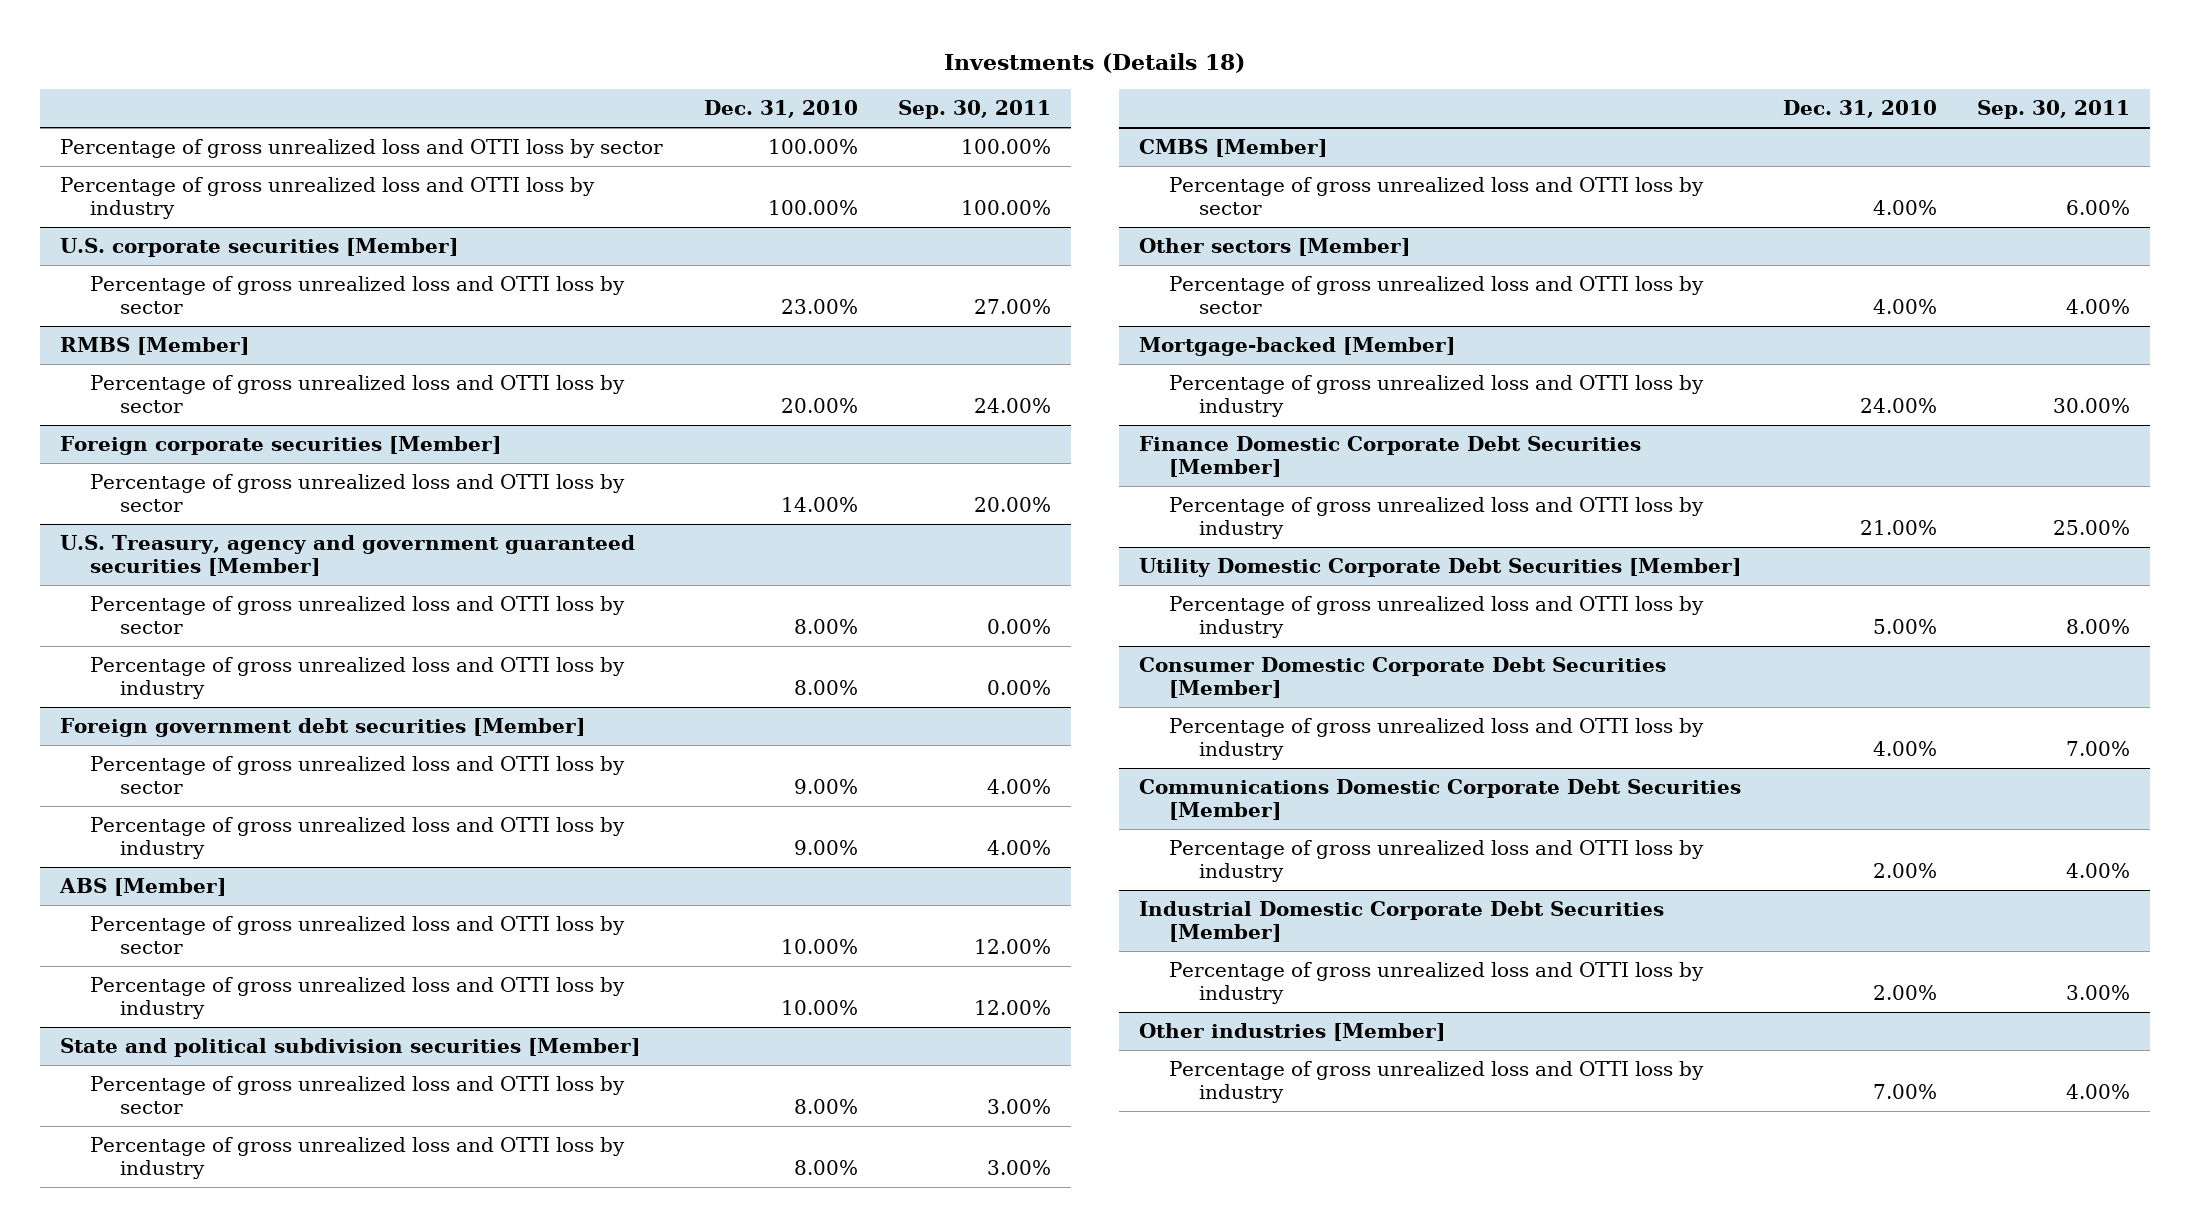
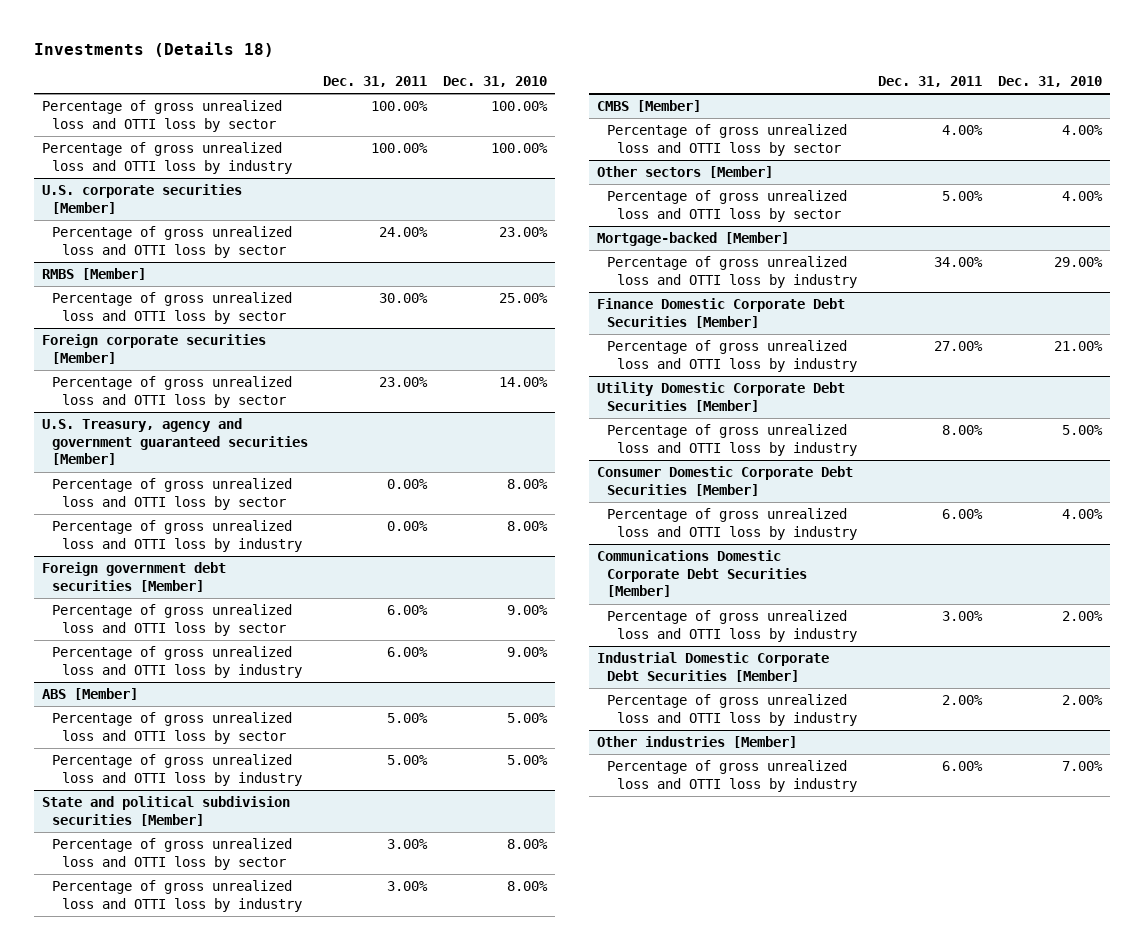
- | Dec. 31, 2010 | Sep. 30, 2011
+ | Dec. 31, 2011 | Dec. 31, 2010
@ RMBS [Member]
- Percentage of gross unrealized loss and OTTI loss by sector | 20.00% | 24.00%
+ Percentage of gross unrealized loss and OTTI loss by sector | 30.00% | 25.00%
@ ABS [Member]
- Percentage of gross unrealized loss and OTTI loss by sector | 10.00% | 12.00%
- Percentage of gross unrealized loss and OTTI loss by industry | 10.00% | 12.00%
+ Percentage of gross unrealized loss and OTTI loss by sector | 5.00% | 5.00%
+ Percentage of gross unrealized loss and OTTI loss by industry | 5.00% | 5.00%
@ Mortgage-backed [Member]
- Percentage of gross unrealized loss and OTTI loss by industry | 24.00% | 30.00%
+ Percentage of gross unrealized loss and OTTI loss by industry | 34.00% | 29.00%

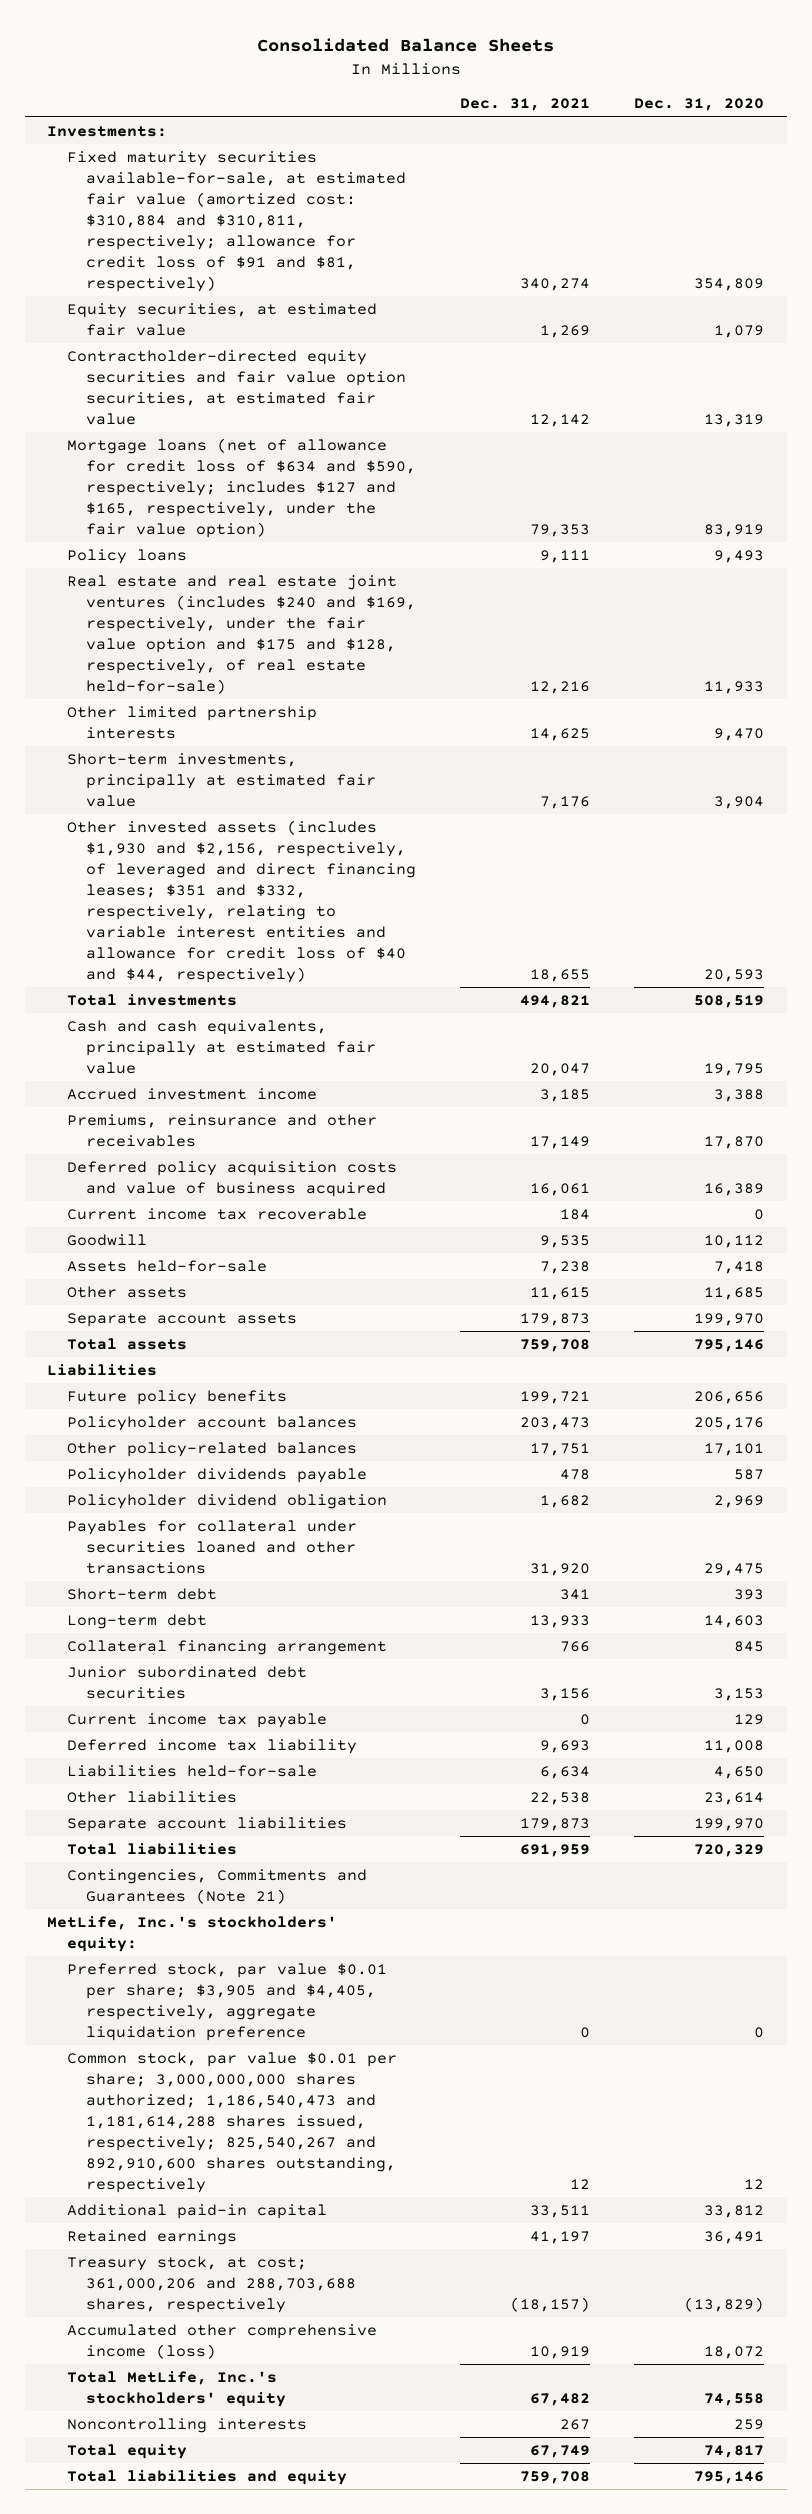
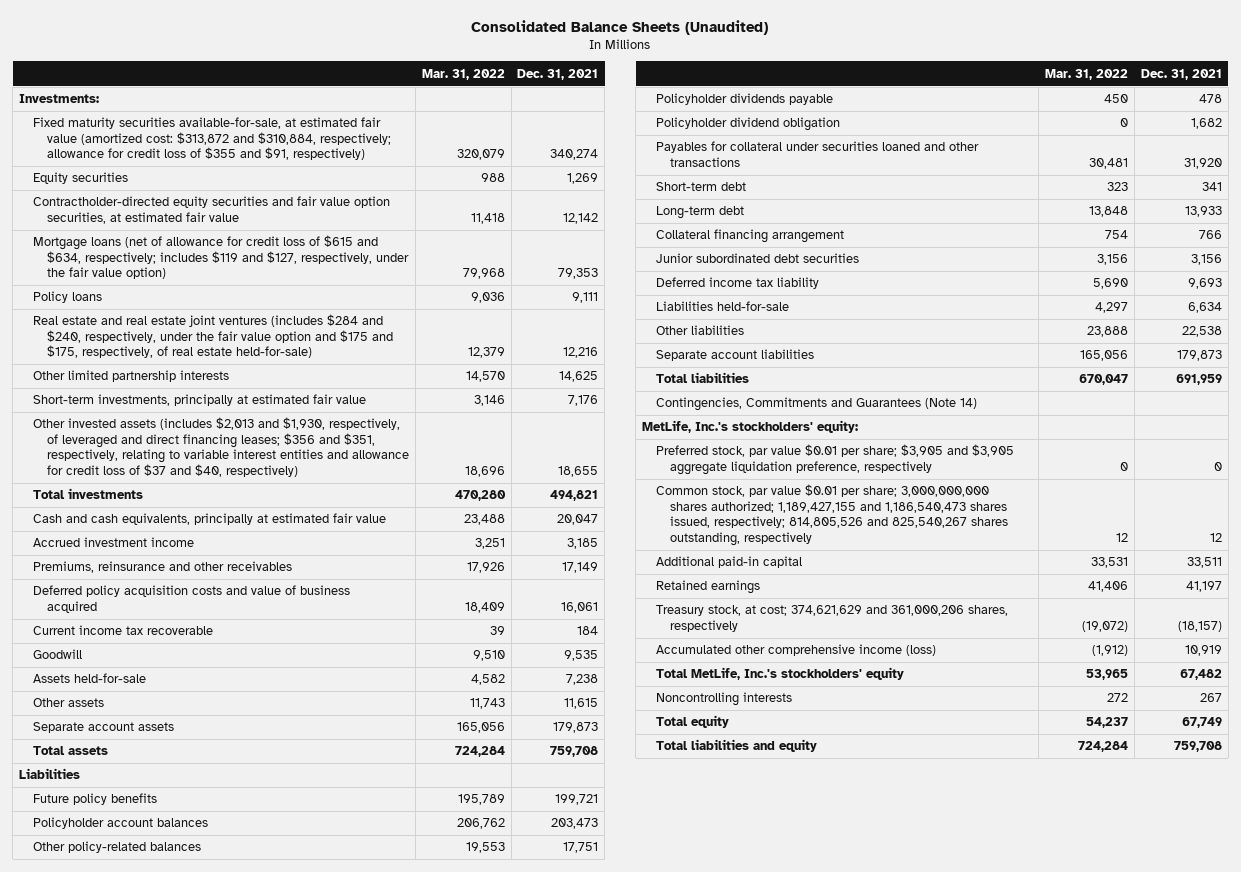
- Consolidated Balance Sheets
+ Consolidated Balance Sheets (Unaudited)
- | Dec. 31, 2021 | Dec. 31, 2020
+ | Mar. 31, 2022 | Dec. 31, 2021
- Fixed maturity securities available-for-sale, at estimated fair value (amortized cost: $310,884 and $310,811, respectively; allowance for credit loss of $91 and $81, respectively) | 340,274 | 354,809
- Equity securities, at estimated fair value | 1,269 | 1,079
+ Fixed maturity securities available-for-sale, at estimated fair value (amortized cost: $313,872 and $310,884, respectively; allowance for credit loss of $355 and $91, respectively) | 320,079 | 340,274
+ Equity securities | 988 | 1,269
- Mortgage loans (net of allowance for credit loss of $634 and $590, respectively; includes $127 and $165, respectively, under the fair value option) | 79,353 | 83,919
+ Mortgage loans (net of allowance for credit loss of $615 and $634, respectively; includes $119 and $127, respectively, under the fair value option) | 79,968 | 79,353
- Real estate and real estate joint ventures (includes $240 and $169, respectively, under the fair value option and $175 and $128, respectively, of real estate held-for-sale) | 12,216 | 11,933
+ Real estate and real estate joint ventures (includes $284 and $240, respectively, under the fair value option and $175 and $175, respectively, of real estate held-for-sale) | 12,379 | 12,216
- Other invested assets (includes $1,930 and $2,156, respectively, of leveraged and direct financing leases; $351 and $332, respectively, relating to variable interest entities and allowance for credit loss of $40 and $44, respectively) | 18,655 | 20,593
+ Other invested assets (includes $2,013 and $1,930, respectively, of leveraged and direct financing leases; $356 and $351, respectively, relating to variable interest entities and allowance for credit loss of $37 and $40, respectively) | 18,696 | 18,655
- Current income tax payable | 0 | 129
- Contingencies, Commitments and Guarantees (Note 21)
+ Contingencies, Commitments and Guarantees (Note 14)
- Preferred stock, par value $0.01 per share; $3,905 and $4,405, respectively, aggregate liquidation preference | 0 | 0
- Common stock, par value $0.01 per share; 3,000,000,000 shares authorized; 1,186,540,473 and 1,181,614,288 shares issued, respectively; 825,540,267 and 892,910,600 shares outstanding, respectively | 12 | 12
+ Preferred stock, par value $0.01 per share; $3,905 and $3,905 aggregate liquidation preference, respectively | 0 | 0
+ Common stock, par value $0.01 per share; 3,000,000,000 shares authorized; 1,189,427,155 and 1,186,540,473 shares issued, respectively; 814,805,526 and 825,540,267 shares outstanding, respectively | 12 | 12
- Treasury stock, at cost; 361,000,206 and 288,703,688 shares, respectively | (18,157) | (13,829)
+ Treasury stock, at cost; 374,621,629 and 361,000,206 shares, respectively | (19,072) | (18,157)

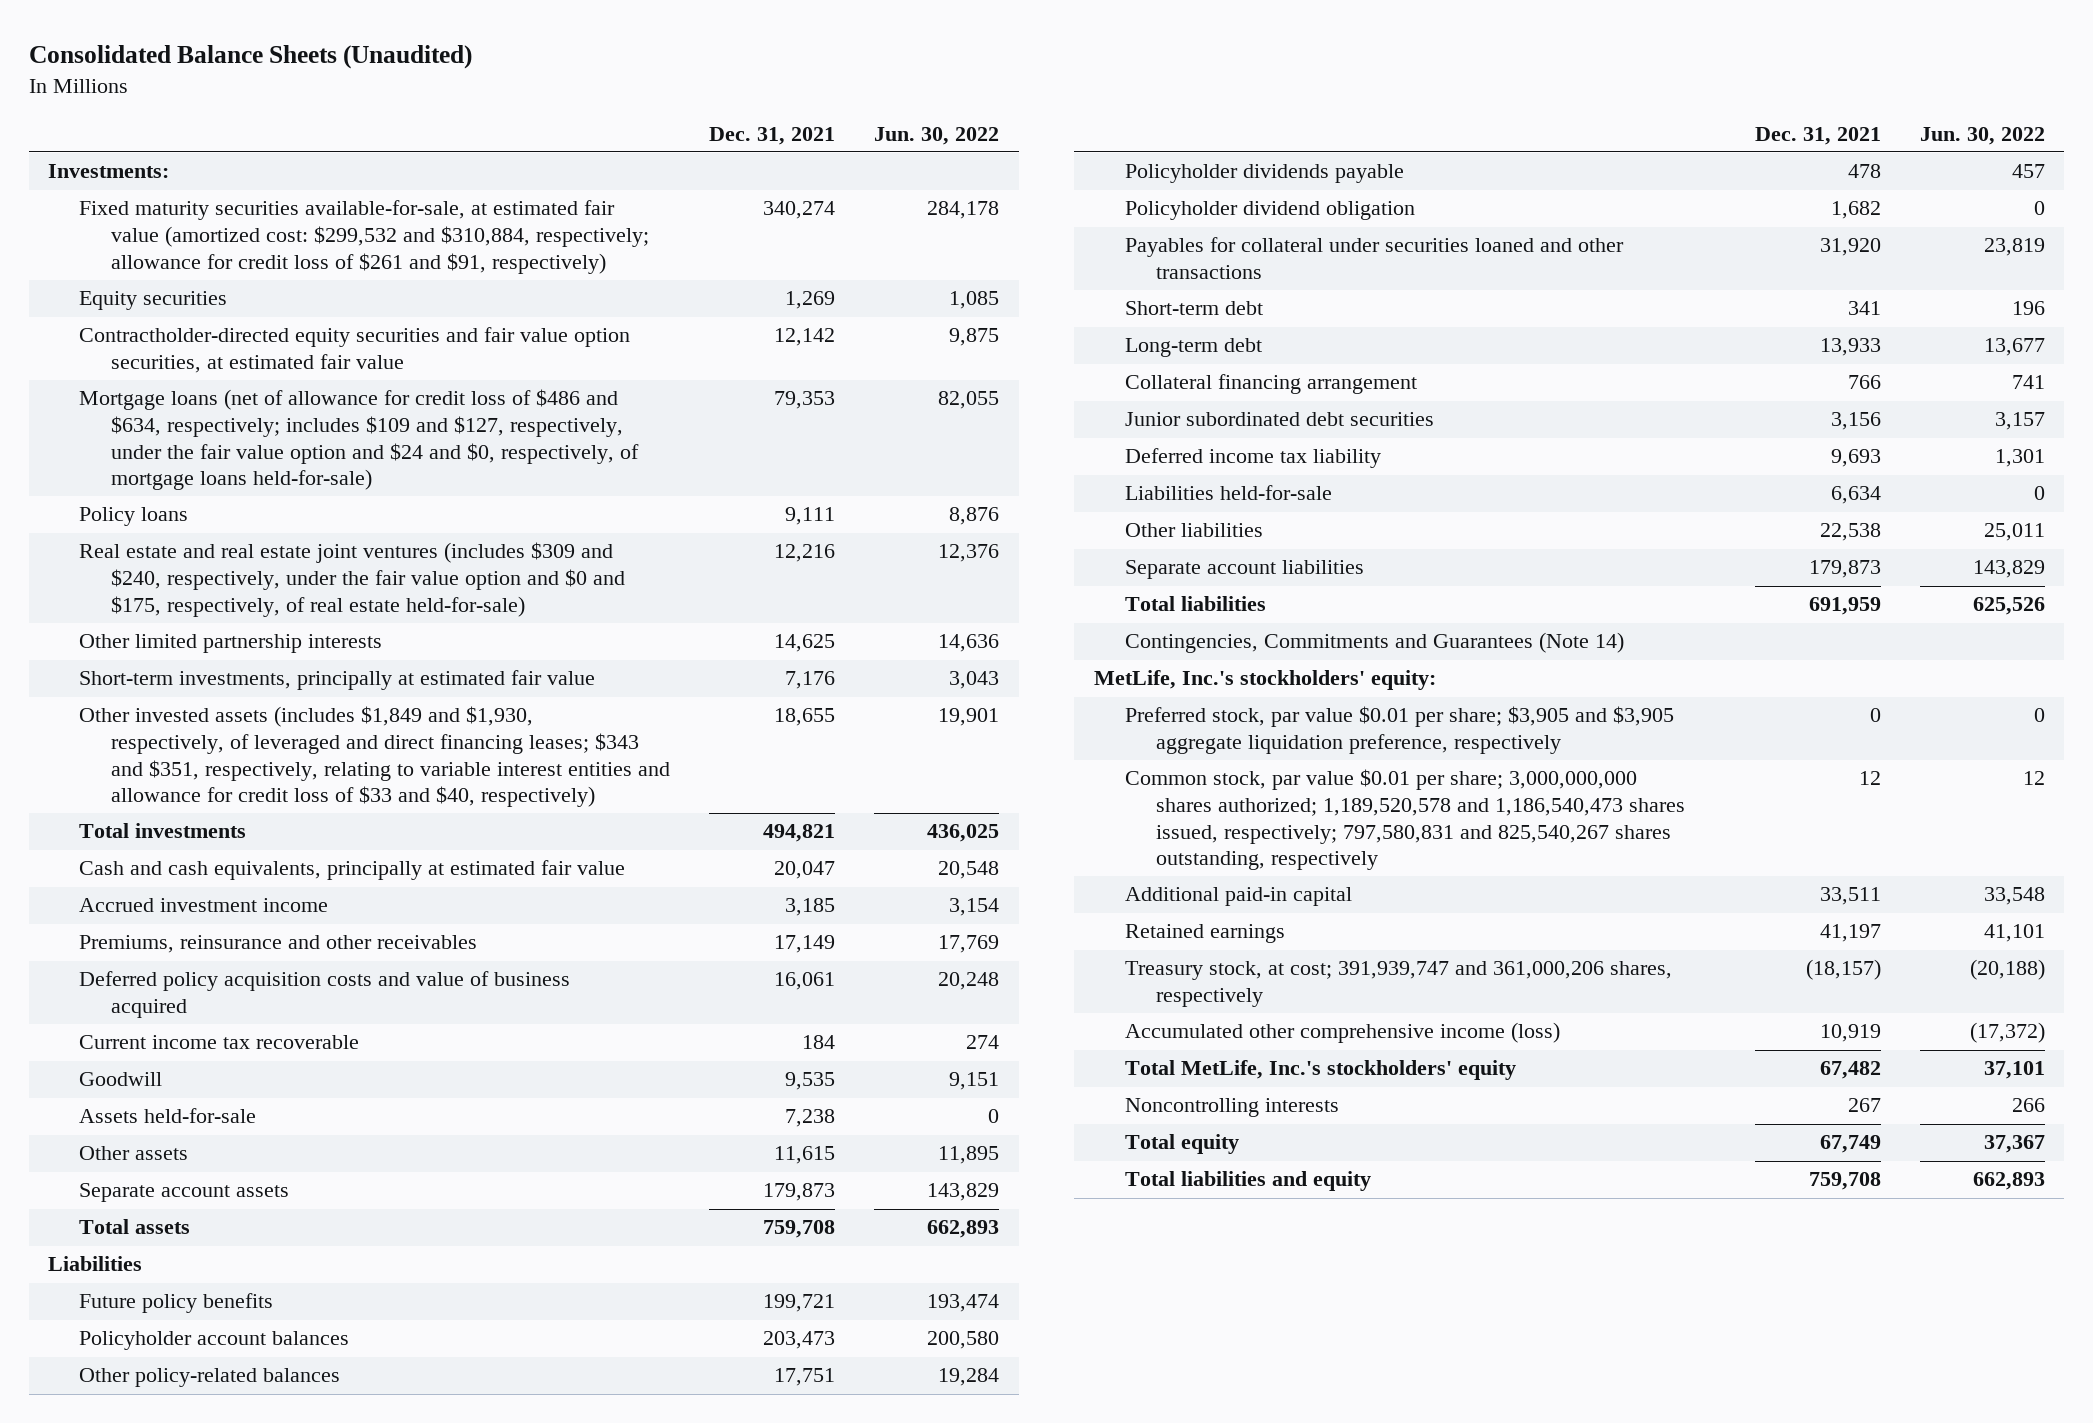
- | Mar. 31, 2022 | Dec. 31, 2021
+ | Dec. 31, 2021 | Jun. 30, 2022
- Fixed maturity securities available-for-sale, at estimated fair value (amortized cost: $313,872 and $310,884, respectively; allowance for credit loss of $355 and $91, respectively) | 320,079 | 340,274
+ Fixed maturity securities available-for-sale, at estimated fair value (amortized cost: $299,532 and $310,884, respectively; allowance for credit loss of $261 and $91, respectively) | 340,274 | 284,178
- Mortgage loans (net of allowance for credit loss of $615 and $634, respectively; includes $119 and $127, respectively, under the fair value option) | 79,968 | 79,353
+ Mortgage loans (net of allowance for credit loss of $486 and $634, respectively; includes $109 and $127, respectively, under the fair value option and $24 and $0, respectively, of mortgage loans held-for-sale) | 79,353 | 82,055
- Real estate and real estate joint ventures (includes $284 and $240, respectively, under the fair value option and $175 and $175, respectively, of real estate held-for-sale) | 12,379 | 12,216
+ Real estate and real estate joint ventures (includes $309 and $240, respectively, under the fair value option and $0 and $175, respectively, of real estate held-for-sale) | 12,216 | 12,376
- Other invested assets (includes $2,013 and $1,930, respectively, of leveraged and direct financing leases; $356 and $351, respectively, relating to variable interest entities and allowance for credit loss of $37 and $40, respectively) | 18,696 | 18,655
+ Other invested assets (includes $1,849 and $1,930, respectively, of leveraged and direct financing leases; $343 and $351, respectively, relating to variable interest entities and allowance for credit loss of $33 and $40, respectively) | 18,655 | 19,901
- Common stock, par value $0.01 per share; 3,000,000,000 shares authorized; 1,189,427,155 and 1,186,540,473 shares issued, respectively; 814,805,526 and 825,540,267 shares outstanding, respectively | 12 | 12
+ Common stock, par value $0.01 per share; 3,000,000,000 shares authorized; 1,189,520,578 and 1,186,540,473 shares issued, respectively; 797,580,831 and 825,540,267 shares outstanding, respectively | 12 | 12
- Treasury stock, at cost; 374,621,629 and 361,000,206 shares, respectively | (19,072) | (18,157)
+ Treasury stock, at cost; 391,939,747 and 361,000,206 shares, respectively | (18,157) | (20,188)

